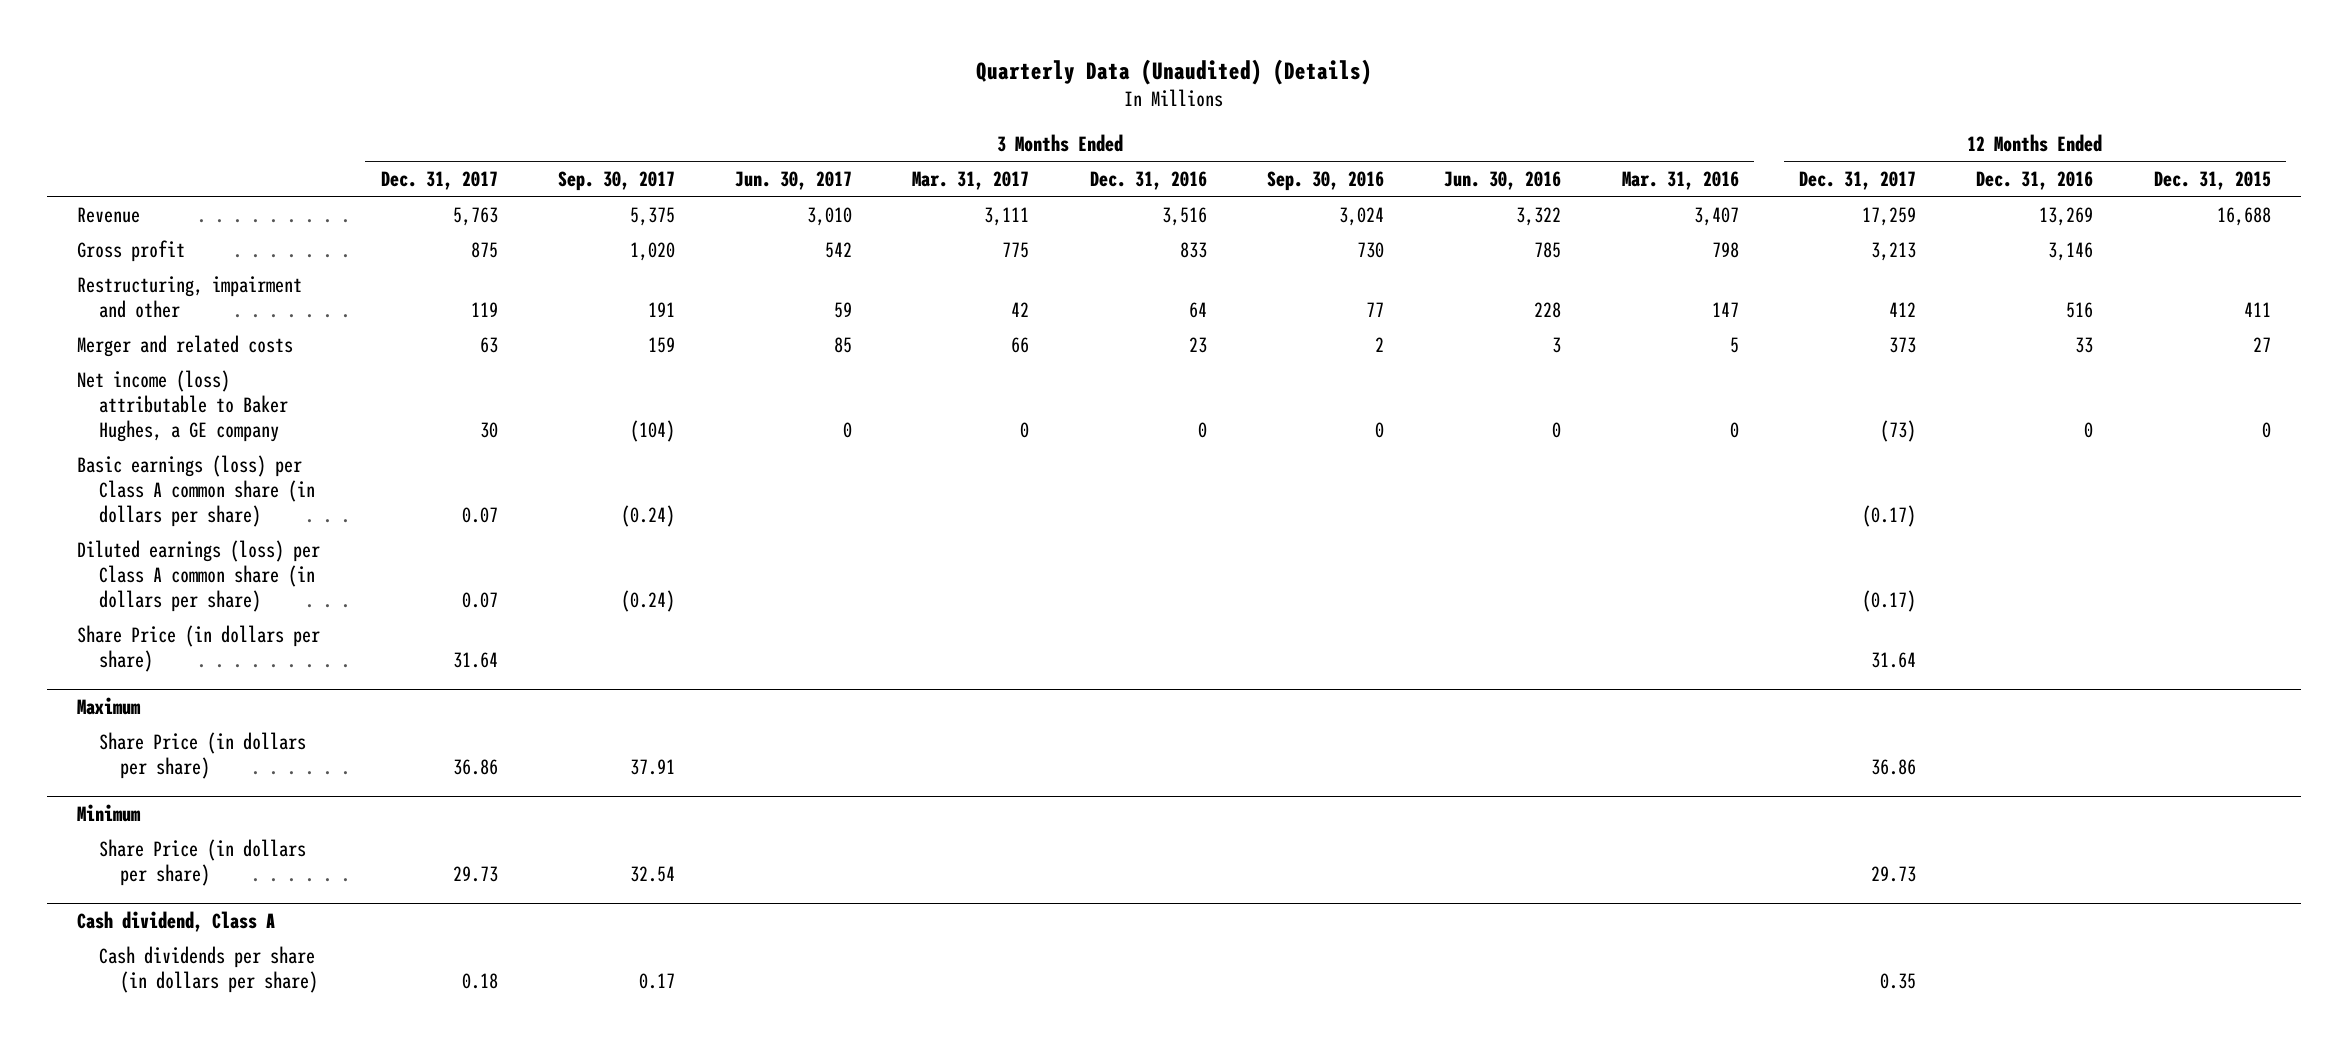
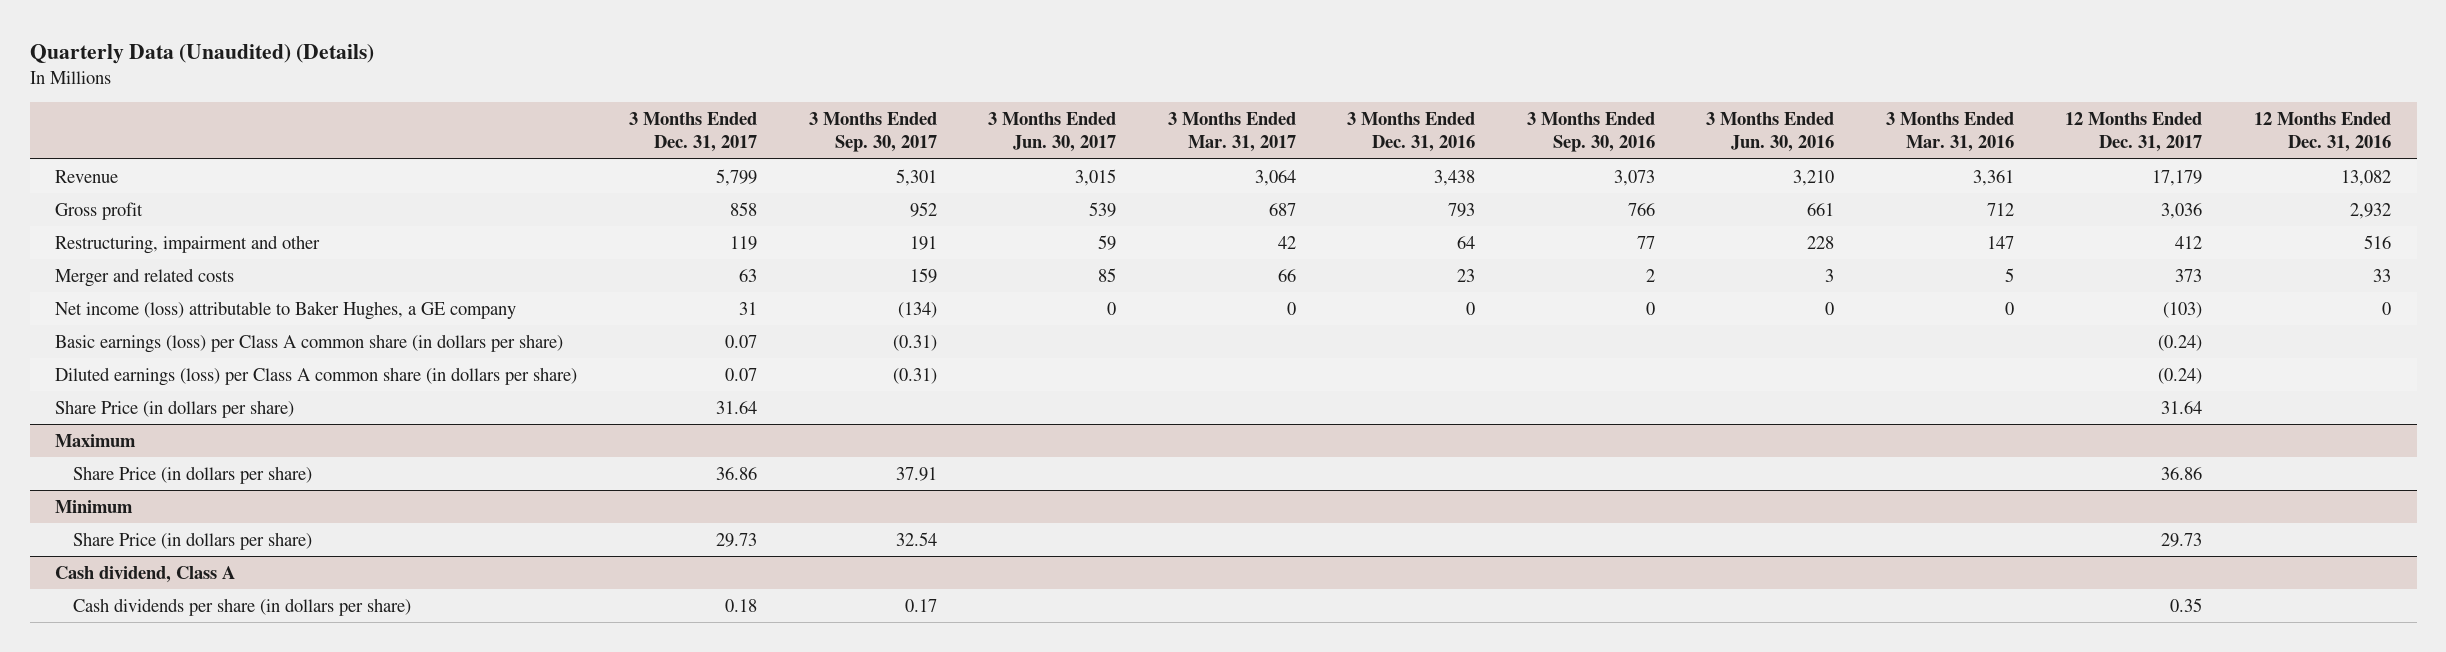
- | 3 Months Ended Dec. 31, 2017 | 3 Months Ended Sep. 30, 2017 | 3 Months Ended Jun. 30, 2017 | 3 Months Ended Mar. 31, 2017 | 3 Months Ended Dec. 31, 2016 | 3 Months Ended Sep. 30, 2016 | 3 Months Ended Jun. 30, 2016 | 3 Months Ended Mar. 31, 2016 | 12 Months Ended Dec. 31, 2017 | 12 Months Ended Dec. 31, 2016 | 12 Months Ended Dec. 31, 2015
+ | 3 Months Ended Dec. 31, 2017 | 3 Months Ended Sep. 30, 2017 | 3 Months Ended Jun. 30, 2017 | 3 Months Ended Mar. 31, 2017 | 3 Months Ended Dec. 31, 2016 | 3 Months Ended Sep. 30, 2016 | 3 Months Ended Jun. 30, 2016 | 3 Months Ended Mar. 31, 2016 | 12 Months Ended Dec. 31, 2017 | 12 Months Ended Dec. 31, 2016
- Revenue | 5,763 | 5,375 | 3,010 | 3,111 | 3,516 | 3,024 | 3,322 | 3,407 | 17,259 | 13,269 | 16,688
- Gross profit | 875 | 1,020 | 542 | 775 | 833 | 730 | 785 | 798 | 3,213 | 3,146 |
+ Revenue | 5,799 | 5,301 | 3,015 | 3,064 | 3,438 | 3,073 | 3,210 | 3,361 | 17,179 | 13,082
+ Gross profit | 858 | 952 | 539 | 687 | 793 | 766 | 661 | 712 | 3,036 | 2,932
- Net income (loss) attributable to Baker Hughes, a GE company | 30 | (104) | 0 | 0 | 0 | 0 | 0 | 0 | (73) | 0 | 0
- Basic earnings (loss) per Class A common share (in dollars per share) | 0.07 | (0.24) | | | | | | | (0.17) | |
- Diluted earnings (loss) per Class A common share (in dollars per share) | 0.07 | (0.24) | | | | | | | (0.17) | |
+ Net income (loss) attributable to Baker Hughes, a GE company | 31 | (134) | 0 | 0 | 0 | 0 | 0 | 0 | (103) | 0
+ Basic earnings (loss) per Class A common share (in dollars per share) | 0.07 | (0.31) | | | | | | | (0.24) |
+ Diluted earnings (loss) per Class A common share (in dollars per share) | 0.07 | (0.31) | | | | | | | (0.24) |

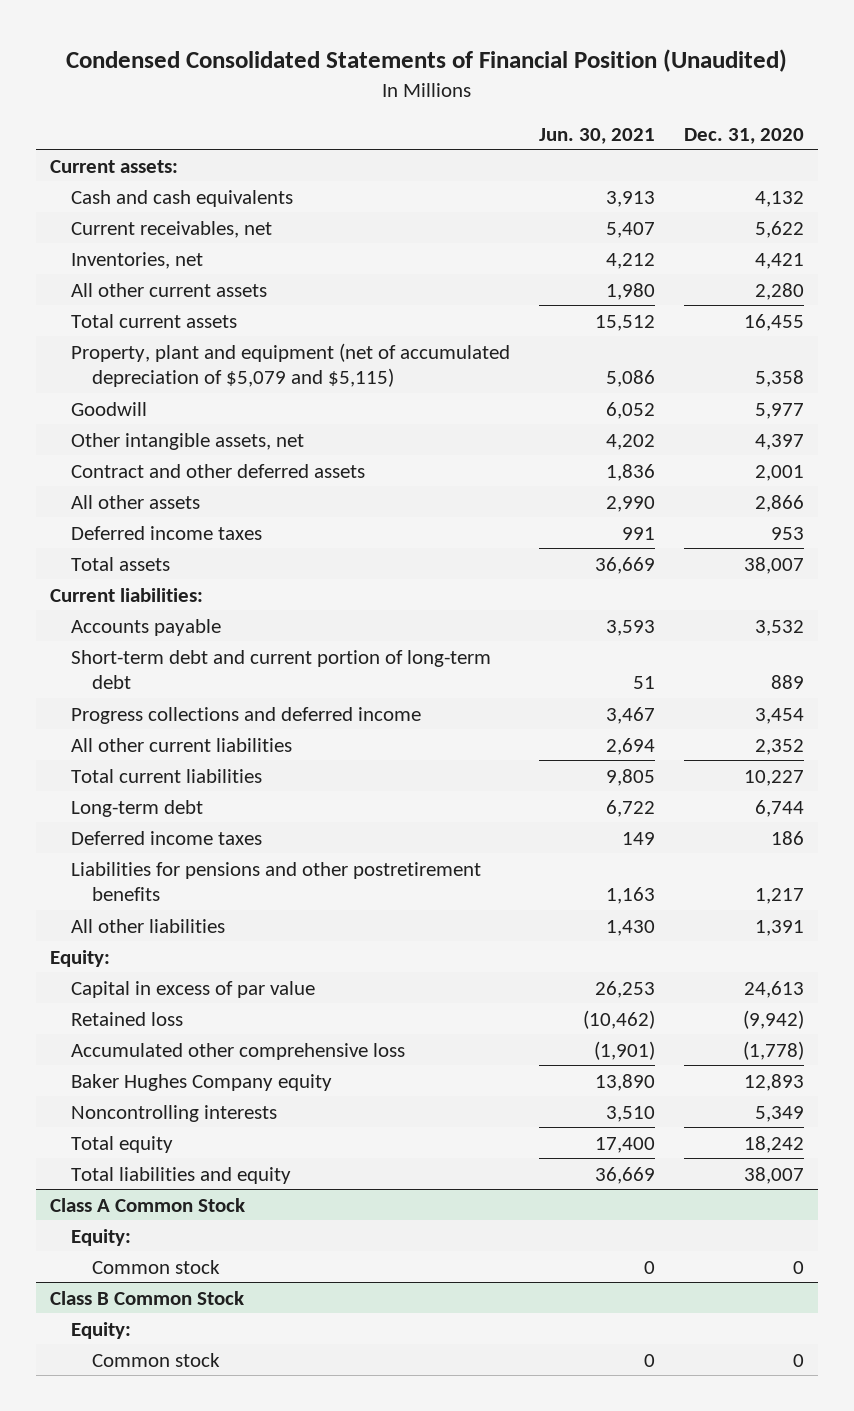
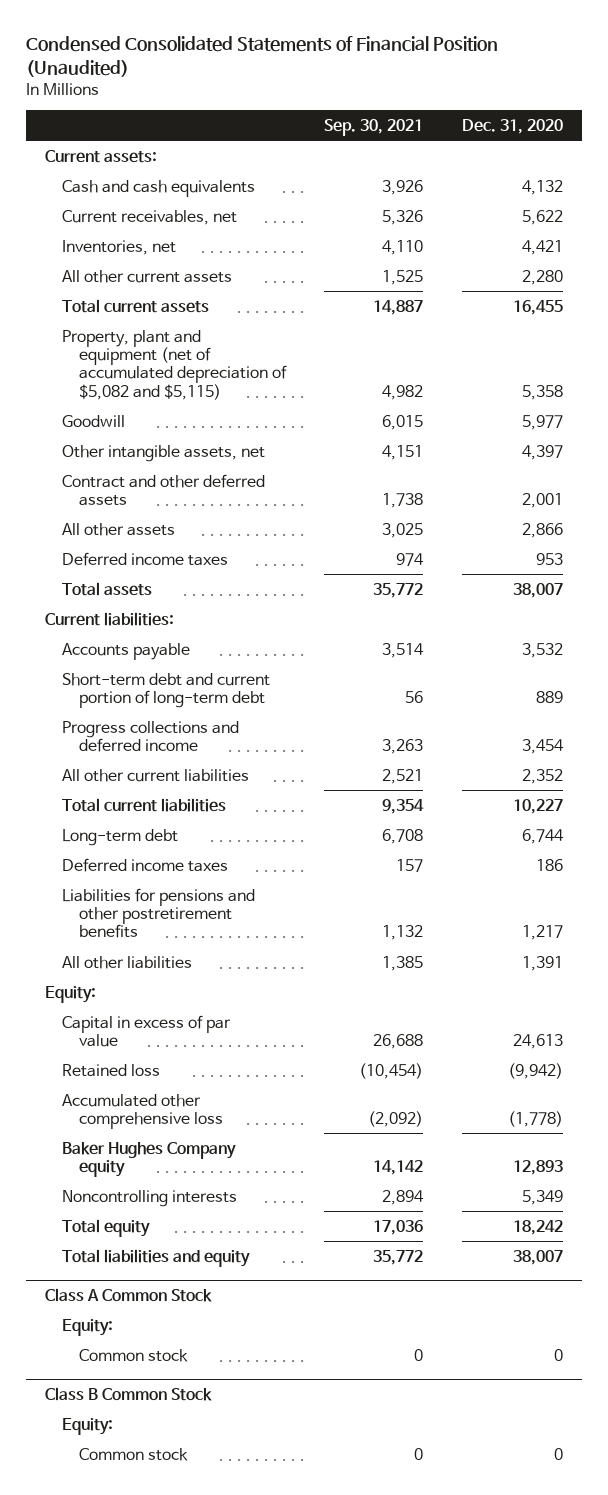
- | Jun. 30, 2021 | Dec. 31, 2020
+ | Sep. 30, 2021 | Dec. 31, 2020
- Property, plant and equipment (net of accumulated depreciation of $5,079 and $5,115) | 5,086 | 5,358
+ Property, plant and equipment (net of accumulated depreciation of $5,082 and $5,115) | 4,982 | 5,358

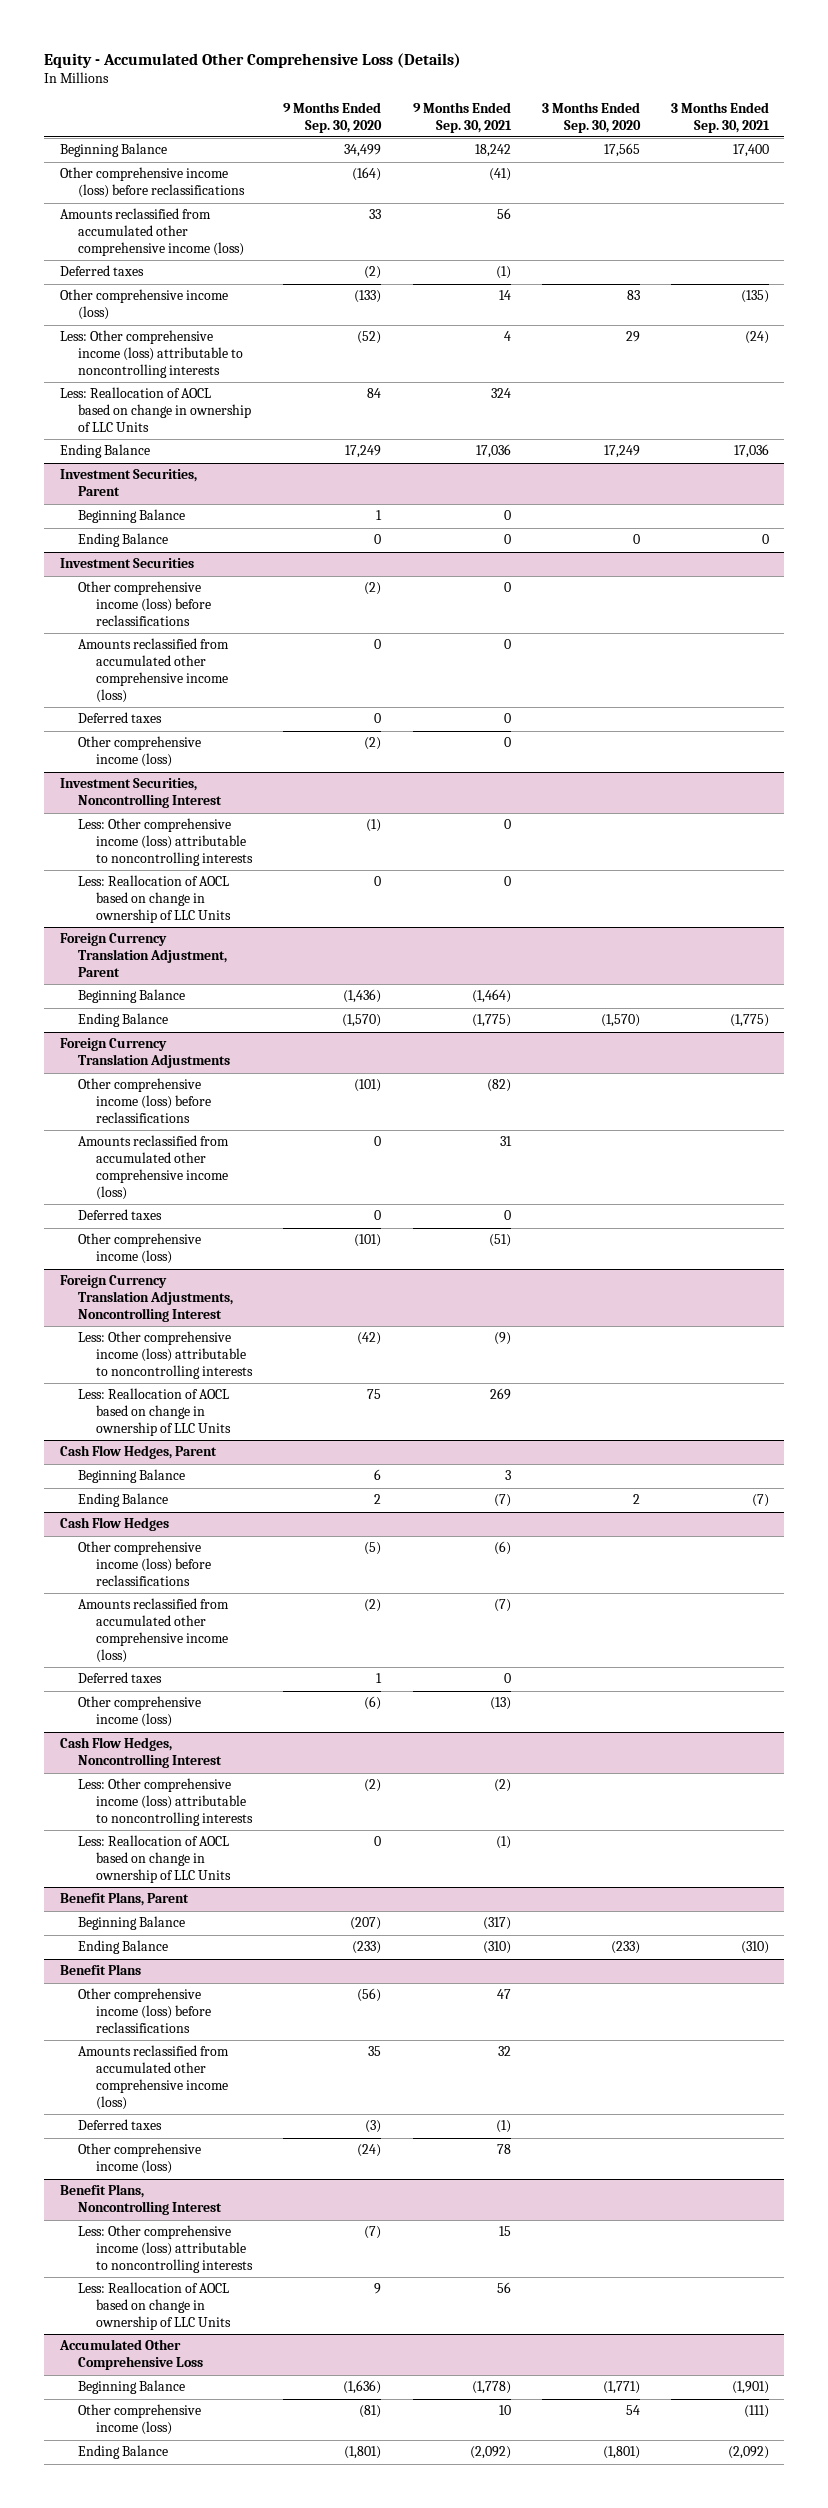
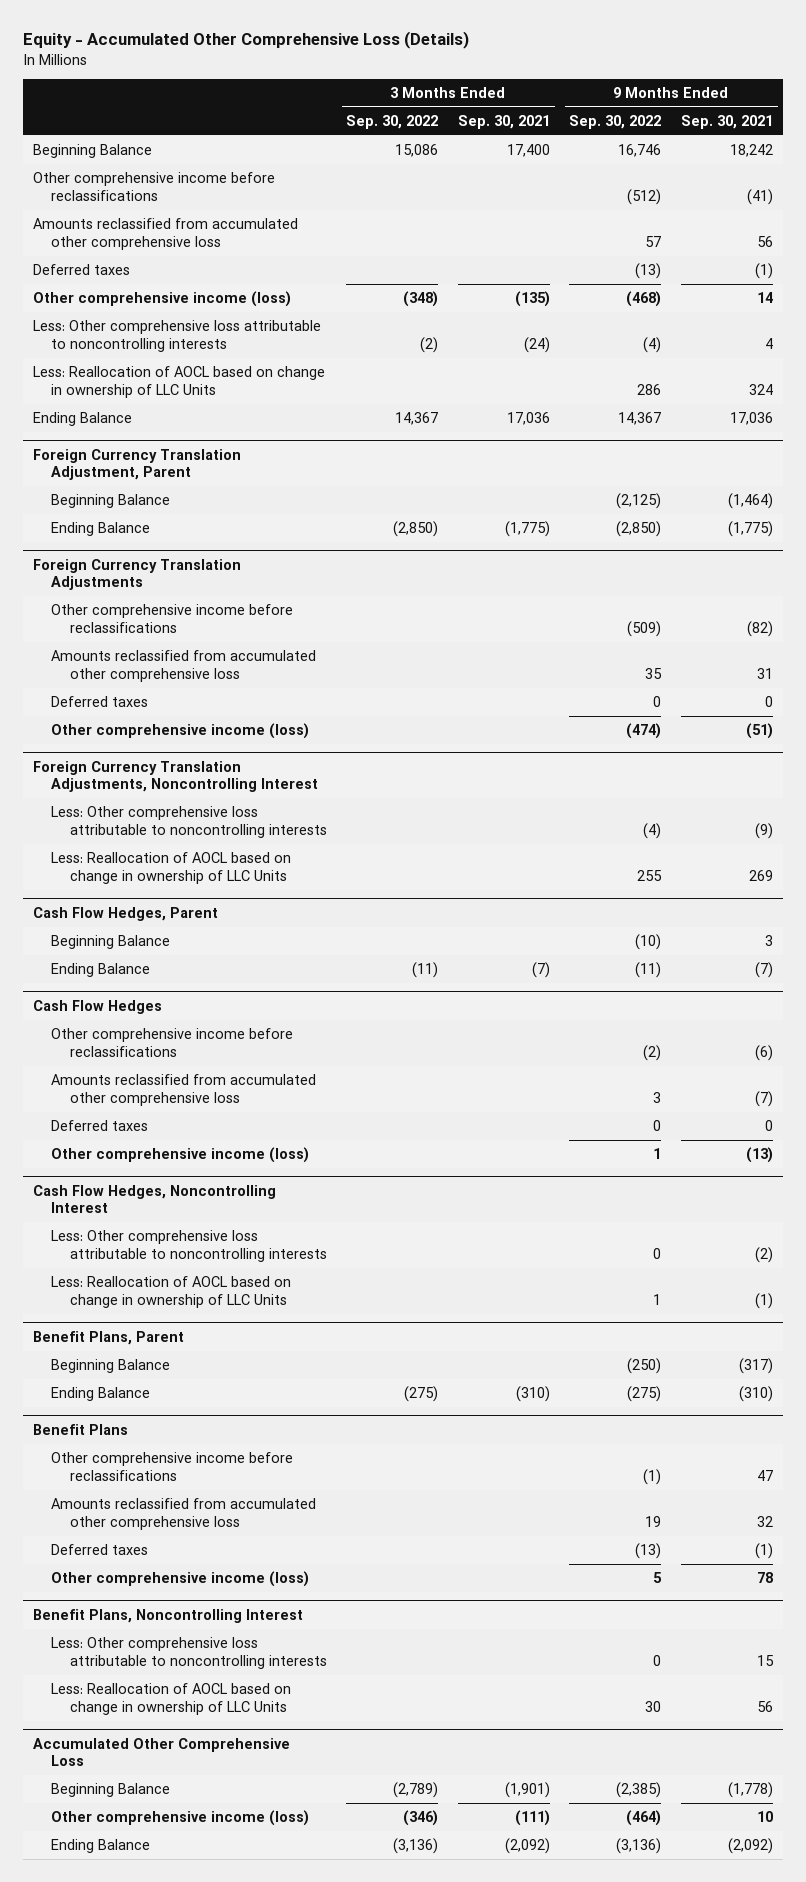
- | 9 Months Ended Sep. 30, 2020 | 9 Months Ended Sep. 30, 2021 | 3 Months Ended Sep. 30, 2020 | 3 Months Ended Sep. 30, 2021
+ | 3 Months Ended Sep. 30, 2022 | 3 Months Ended Sep. 30, 2021 | 9 Months Ended Sep. 30, 2022 | 9 Months Ended Sep. 30, 2021
- Other comprehensive income (loss) before reclassifications | (164) | (41) | |
- Amounts reclassified from accumulated other comprehensive income (loss) | 33 | 56 | |
+ Other comprehensive income before reclassifications | | | (512) | (41)
+ Amounts reclassified from accumulated other comprehensive loss | | | 57 | 56
- Less: Other comprehensive income (loss) attributable to noncontrolling interests | (52) | 4 | 29 | (24)
+ Less: Other comprehensive loss attributable to noncontrolling interests | (2) | (24) | (4) | 4
- Investment Securities, Parent
- Beginning Balance | 1 | 0 | |
- Ending Balance | 0 | 0 | 0 | 0
- Investment Securities
- Other comprehensive income (loss) before reclassifications | (2) | 0 | |
- Amounts reclassified from accumulated other comprehensive income (loss) | 0 | 0 | |
- Deferred taxes | 0 | 0 | |
- Other comprehensive income (loss) | (2) | 0 | |
- Investment Securities, Noncontrolling Interest
- Less: Other comprehensive income (loss) attributable to noncontrolling interests | (1) | 0 | |
- Less: Reallocation of AOCL based on change in ownership of LLC Units | 0 | 0 | |
@ Foreign Currency Translation Adjustments
- Other comprehensive income (loss) before reclassifications | (101) | (82) | |
- Amounts reclassified from accumulated other comprehensive income (loss) | 0 | 31 | |
+ Other comprehensive income before reclassifications | | | (509) | (82)
+ Amounts reclassified from accumulated other comprehensive loss | | | 35 | 31
@ Foreign Currency Translation Adjustments, Noncontrolling Interest
- Less: Other comprehensive income (loss) attributable to noncontrolling interests | (42) | (9) | |
+ Less: Other comprehensive loss attributable to noncontrolling interests | | | (4) | (9)
@ Cash Flow Hedges
- Other comprehensive income (loss) before reclassifications | (5) | (6) | |
- Amounts reclassified from accumulated other comprehensive income (loss) | (2) | (7) | |
+ Other comprehensive income before reclassifications | | | (2) | (6)
+ Amounts reclassified from accumulated other comprehensive loss | | | 3 | (7)
@ Cash Flow Hedges, Noncontrolling Interest
- Less: Other comprehensive income (loss) attributable to noncontrolling interests | (2) | (2) | |
+ Less: Other comprehensive loss attributable to noncontrolling interests | | | 0 | (2)
@ Benefit Plans
- Other comprehensive income (loss) before reclassifications | (56) | 47 | |
- Amounts reclassified from accumulated other comprehensive income (loss) | 35 | 32 | |
+ Other comprehensive income before reclassifications | | | (1) | 47
+ Amounts reclassified from accumulated other comprehensive loss | | | 19 | 32
@ Benefit Plans, Noncontrolling Interest
- Less: Other comprehensive income (loss) attributable to noncontrolling interests | (7) | 15 | |
+ Less: Other comprehensive loss attributable to noncontrolling interests | | | 0 | 15

